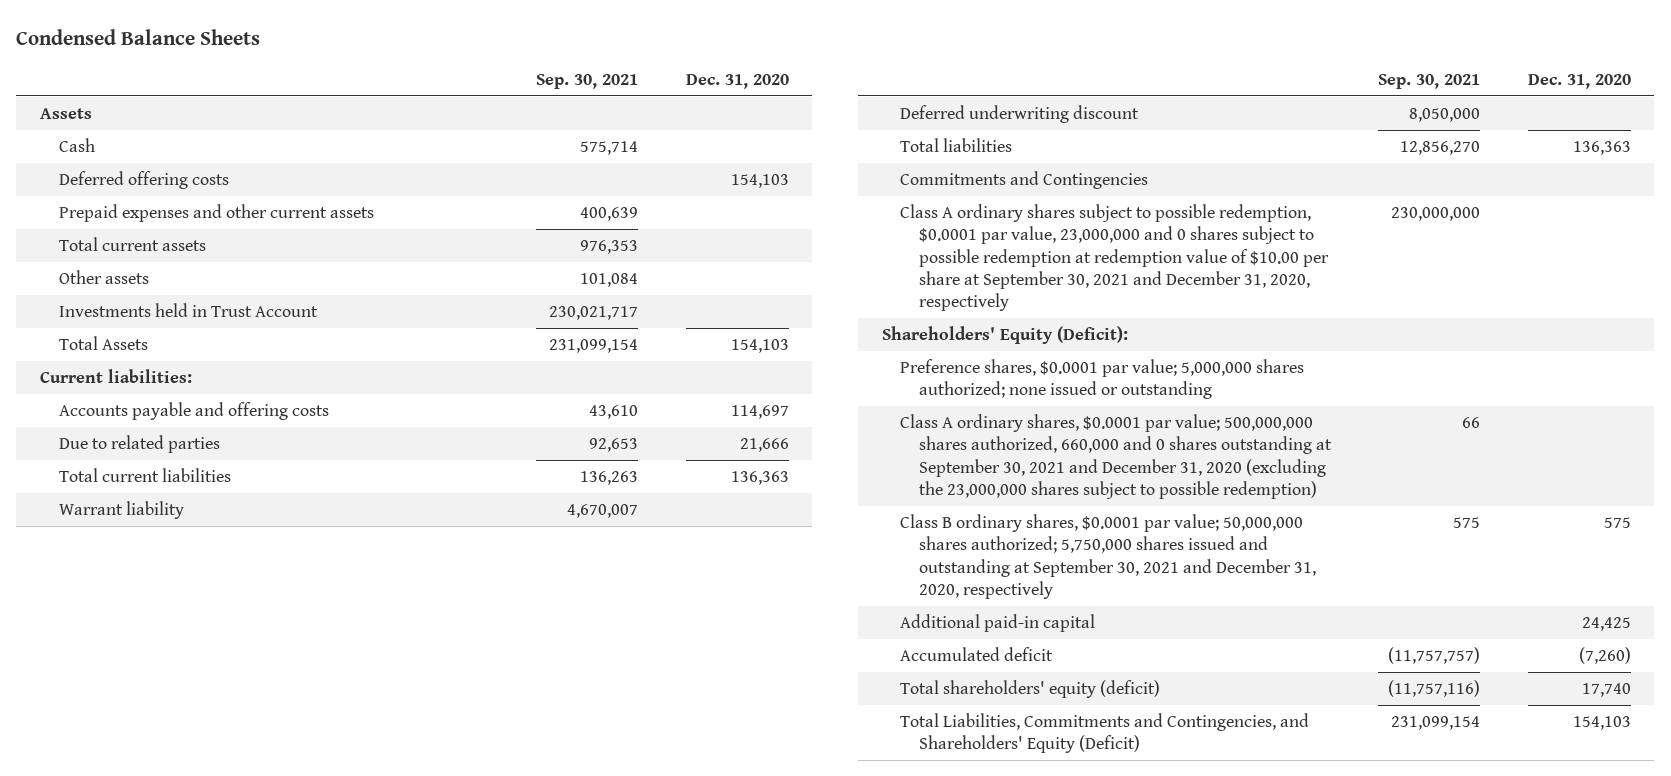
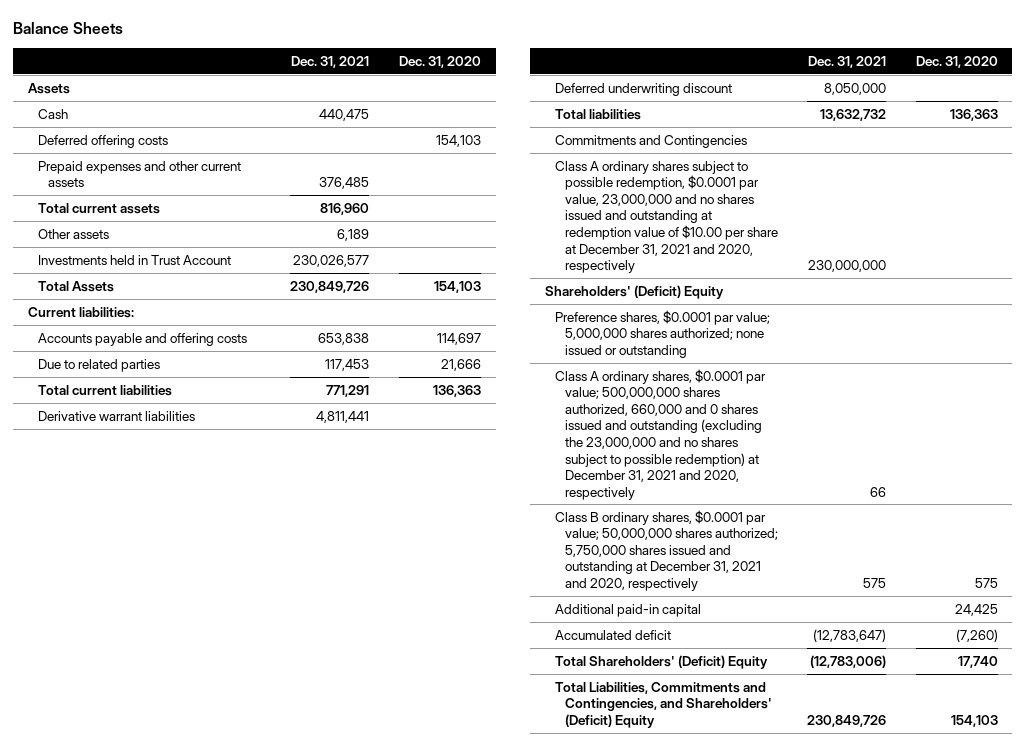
- Condensed Balance Sheets
+ Balance Sheets
- | Sep. 30, 2021 | Dec. 31, 2020
+ | Dec. 31, 2021 | Dec. 31, 2020
- Warrant liability | 4,670,007 |
+ Derivative warrant liabilities | 4,811,441 |
- Class A ordinary shares subject to possible redemption, $0.0001 par value, 23,000,000 and 0 shares subject to possible redemption at redemption value of $10.00 per share at September 30, 2021 and December 31, 2020, respectively | 230,000,000 |
- Shareholders' Equity (Deficit):
+ Class A ordinary shares subject to possible redemption, $0.0001 par value, 23,000,000 and no shares issued and outstanding at redemption value of $10.00 per share at December 31, 2021 and 2020, respectively | 230,000,000 |
+ Shareholders' (Deficit) Equity
- Class A ordinary shares, $0.0001 par value; 500,000,000 shares authorized, 660,000 and 0 shares outstanding at September 30, 2021 and December 31, 2020 (excluding the 23,000,000 shares subject to possible redemption) | 66 |
- Class B ordinary shares, $0.0001 par value; 50,000,000 shares authorized; 5,750,000 shares issued and outstanding at September 30, 2021 and December 31, 2020, respectively | 575 | 575
+ Class A ordinary shares, $0.0001 par value; 500,000,000 shares authorized, 660,000 and 0 shares issued and outstanding (excluding the 23,000,000 and no shares subject to possible redemption) at December 31, 2021 and 2020, respectively | 66 |
+ Class B ordinary shares, $0.0001 par value; 50,000,000 shares authorized; 5,750,000 shares issued and outstanding at December 31, 2021 and 2020, respectively | 575 | 575
- Total shareholders' equity (deficit) | (11,757,116) | 17,740
- Total Liabilities, Commitments and Contingencies, and Shareholders' Equity (Deficit) | 231,099,154 | 154,103
+ Total Shareholders' (Deficit) Equity | (12,783,006) | 17,740
+ Total Liabilities, Commitments and Contingencies, and Shareholders' (Deficit) Equity | 230,849,726 | 154,103

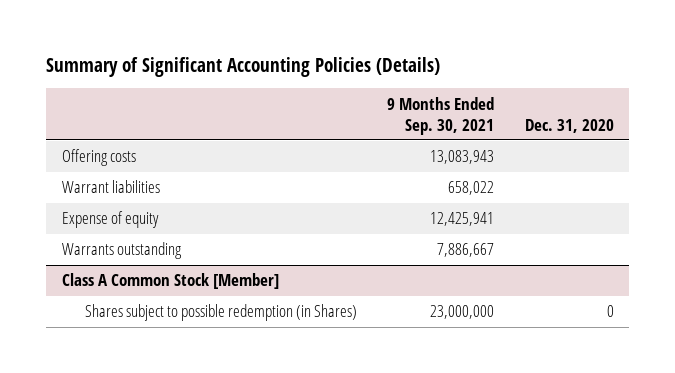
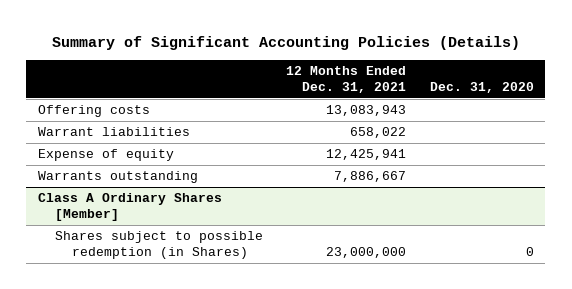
- | 9 Months Ended Sep. 30, 2021 | Dec. 31, 2020
+ | 12 Months Ended Dec. 31, 2021 | Dec. 31, 2020
- Class A Common Stock [Member]
+ Class A Ordinary Shares [Member]

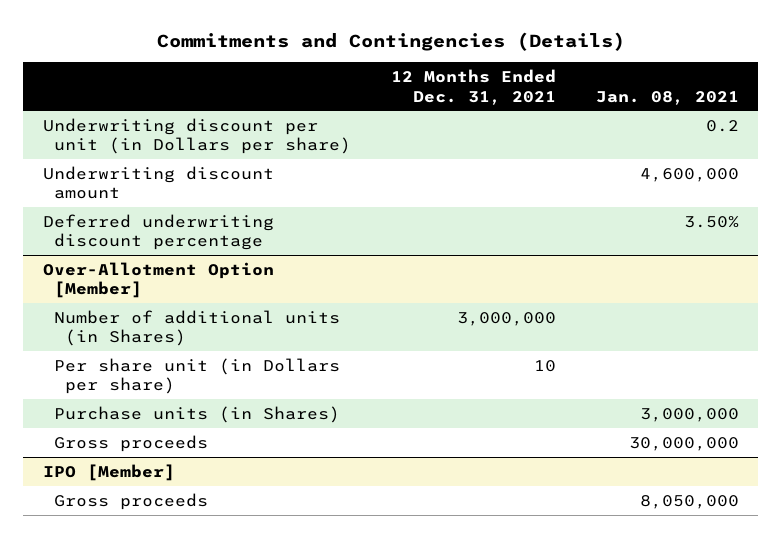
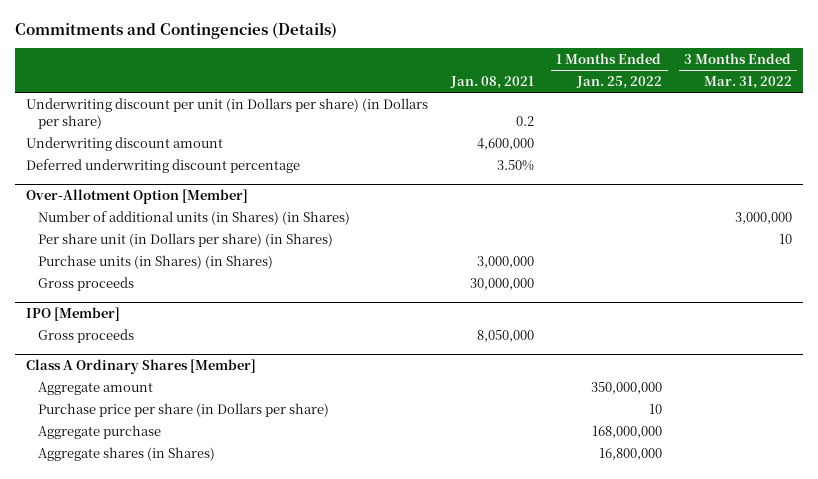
- | 12 Months Ended Dec. 31, 2021 | Jan. 08, 2021
+ | Jan. 08, 2021 | 1 Months Ended Jan. 25, 2022 | 3 Months Ended Mar. 31, 2022
- Underwriting discount per unit (in Dollars per share) | | 0.2
+ Underwriting discount per unit (in Dollars per share) (in Dollars per share) | 0.2 | |
@ Over-Allotment Option [Member]
- Number of additional units (in Shares) | 3,000,000 |
- Per share unit (in Dollars per share) | 10 |
- Purchase units (in Shares) | | 3,000,000
+ Number of additional units (in Shares) (in Shares) | | | 3,000,000
+ Per share unit (in Dollars per share) (in Shares) | | | 10
+ Purchase units (in Shares) (in Shares) | 3,000,000 | |
+ Class A Ordinary Shares [Member]
+ Aggregate amount | | 350,000,000 |
+ Purchase price per share (in Dollars per share) | | 10 |
+ Aggregate purchase | | 168,000,000 |
+ Aggregate shares (in Shares) | | 16,800,000 |

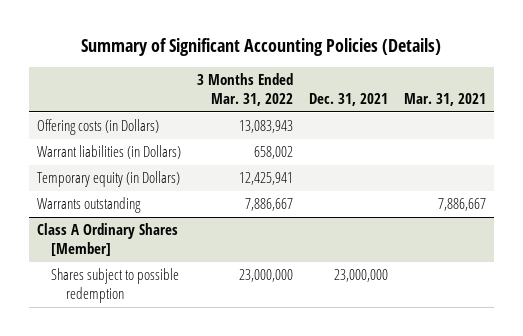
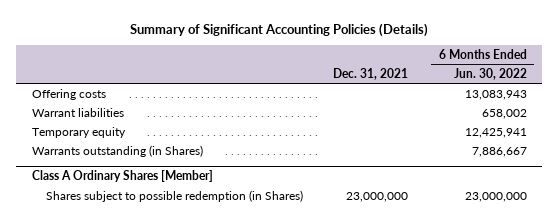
- | 3 Months Ended Mar. 31, 2022 | Dec. 31, 2021 | Mar. 31, 2021
+ | Dec. 31, 2021 | 6 Months Ended Jun. 30, 2022
- Offering costs (in Dollars) | 13,083,943 | |
- Warrant liabilities (in Dollars) | 658,002 | |
- Temporary equity (in Dollars) | 12,425,941 | |
- Warrants outstanding | 7,886,667 | | 7,886,667
+ Offering costs | | 13,083,943
+ Warrant liabilities | | 658,002
+ Temporary equity | | 12,425,941
+ Warrants outstanding (in Shares) | | 7,886,667
@ Class A Ordinary Shares [Member]
- Shares subject to possible redemption | 23,000,000 | 23,000,000 |
+ Shares subject to possible redemption (in Shares) | 23,000,000 | 23,000,000

